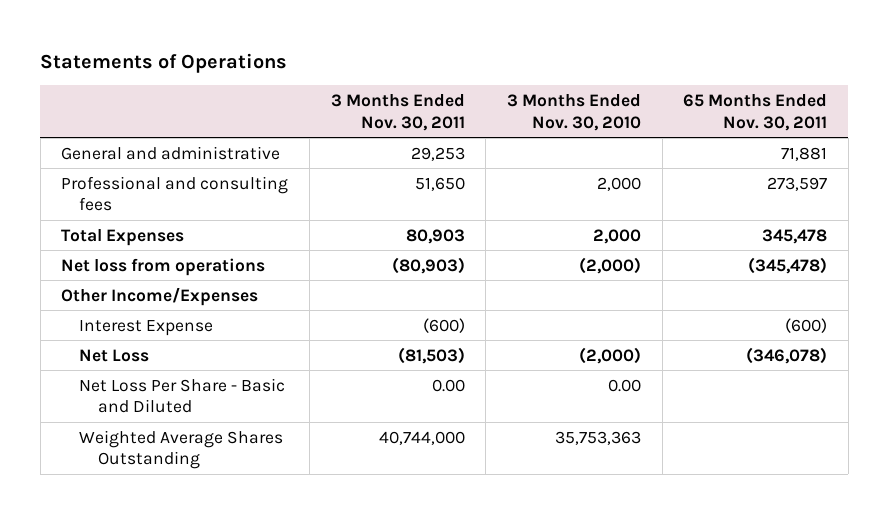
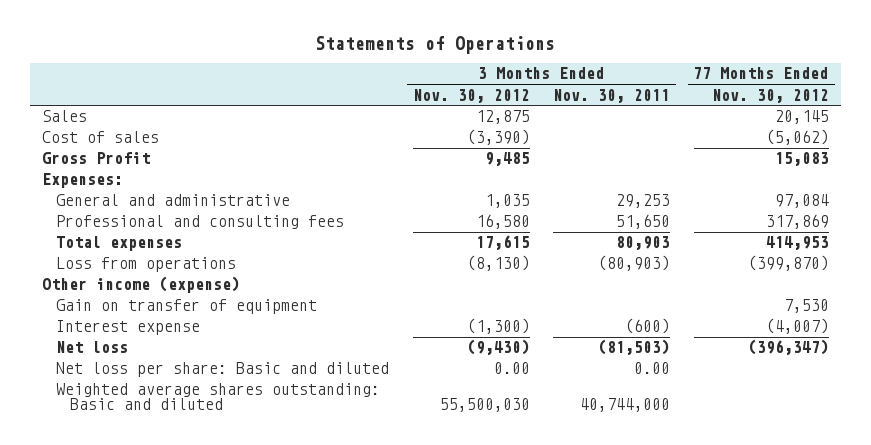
- | 3 Months Ended Nov. 30, 2011 | 3 Months Ended Nov. 30, 2010 | 65 Months Ended Nov. 30, 2011
+ | 3 Months Ended Nov. 30, 2012 | 3 Months Ended Nov. 30, 2011 | 77 Months Ended Nov. 30, 2012
+ Sales | 12,875 | | 20,145
+ Cost of sales | (3,390) | | (5,062)
+ Gross Profit | 9,485 | | 15,083
+ Expenses:
- Total Expenses | 80,903 | 2,000 | 345,478
- Net loss from operations | (80,903) | (2,000) | (345,478)
- Other Income/Expenses
- Interest Expense | (600) | | (600)
- Net Loss | (81,503) | (2,000) | (346,078)
- Net Loss Per Share - Basic and Diluted | 0.00 | 0.00 |
- Weighted Average Shares Outstanding | 40,744,000 | 35,753,363 |
+ Total expenses | 17,615 | 80,903 | 414,953
+ Loss from operations | (8,130) | (80,903) | (399,870)
+ Other income (expense)
+ Gain on transfer of equipment | | | 7,530
+ Interest expense | (1,300) | (600) | (4,007)
+ Net loss | (9,430) | (81,503) | (396,347)
+ Net loss per share: Basic and diluted | 0.00 | 0.00 |
+ Weighted average shares outstanding: Basic and diluted | 55,500,030 | 40,744,000 |

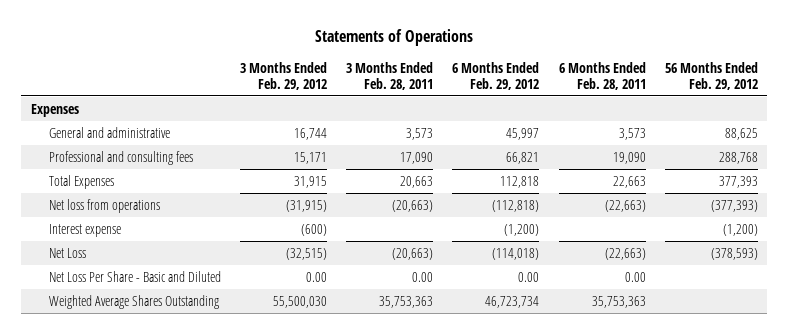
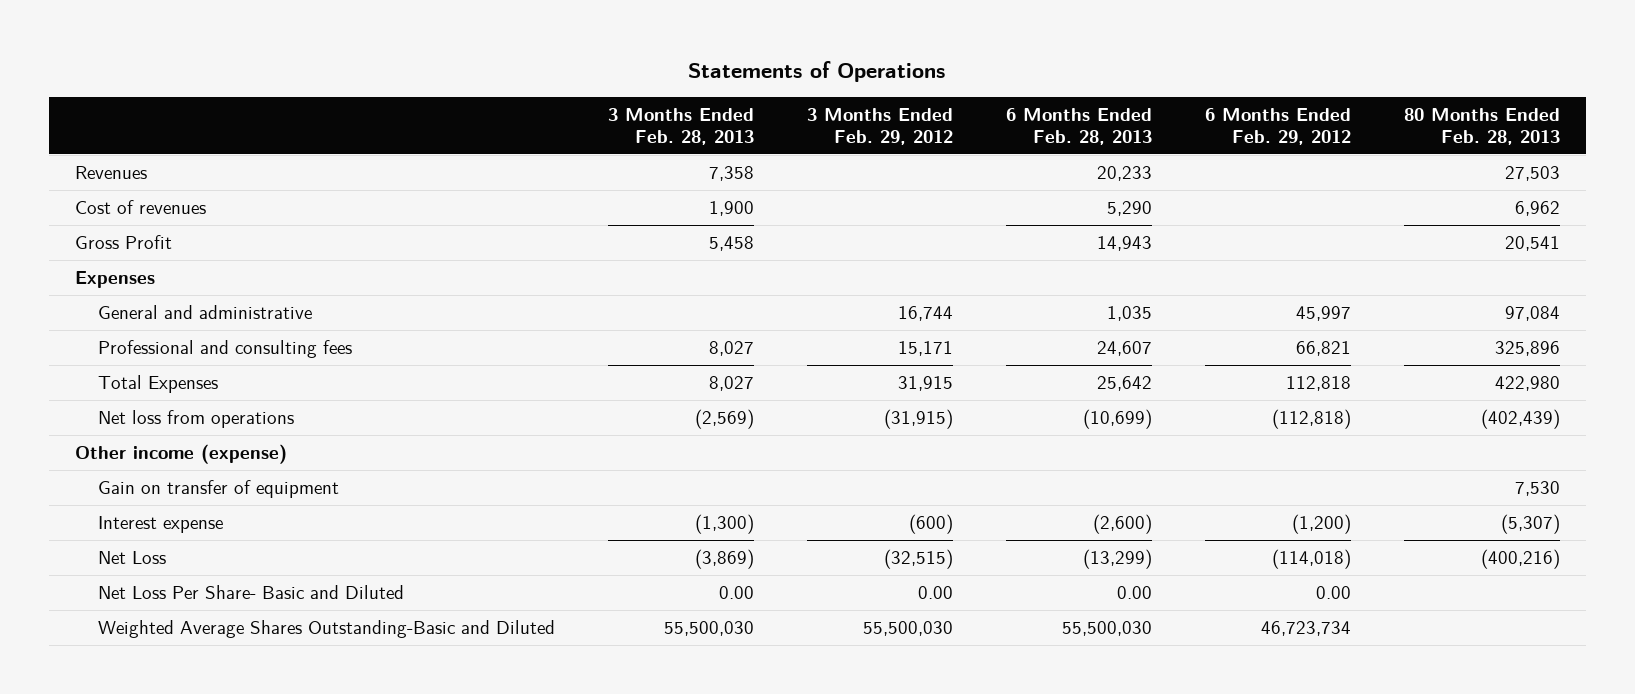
- | 3 Months Ended Feb. 29, 2012 | 3 Months Ended Feb. 28, 2011 | 6 Months Ended Feb. 29, 2012 | 6 Months Ended Feb. 28, 2011 | 56 Months Ended Feb. 29, 2012
+ | 3 Months Ended Feb. 28, 2013 | 3 Months Ended Feb. 29, 2012 | 6 Months Ended Feb. 28, 2013 | 6 Months Ended Feb. 29, 2012 | 80 Months Ended Feb. 28, 2013
+ Revenues | 7,358 | | 20,233 | | 27,503
+ Cost of revenues | 1,900 | | 5,290 | | 6,962
+ Gross Profit | 5,458 | | 14,943 | | 20,541
+ Other income (expense)
+ Gain on transfer of equipment | | | | | 7,530
- Net Loss Per Share - Basic and Diluted | 0.00 | 0.00 | 0.00 | 0.00 |
- Weighted Average Shares Outstanding | 55,500,030 | 35,753,363 | 46,723,734 | 35,753,363 |
+ Net Loss Per Share- Basic and Diluted | 0.00 | 0.00 | 0.00 | 0.00 |
+ Weighted Average Shares Outstanding-Basic and Diluted | 55,500,030 | 55,500,030 | 55,500,030 | 46,723,734 |

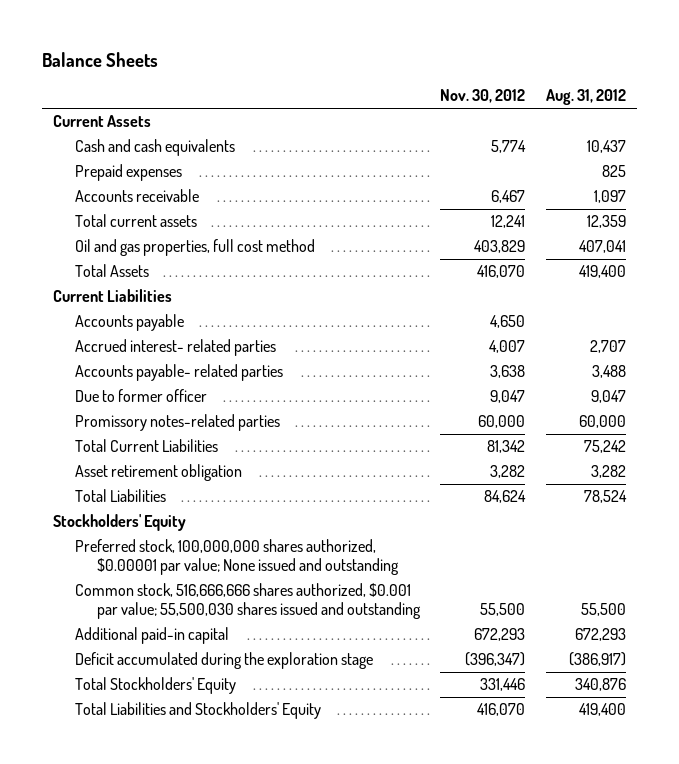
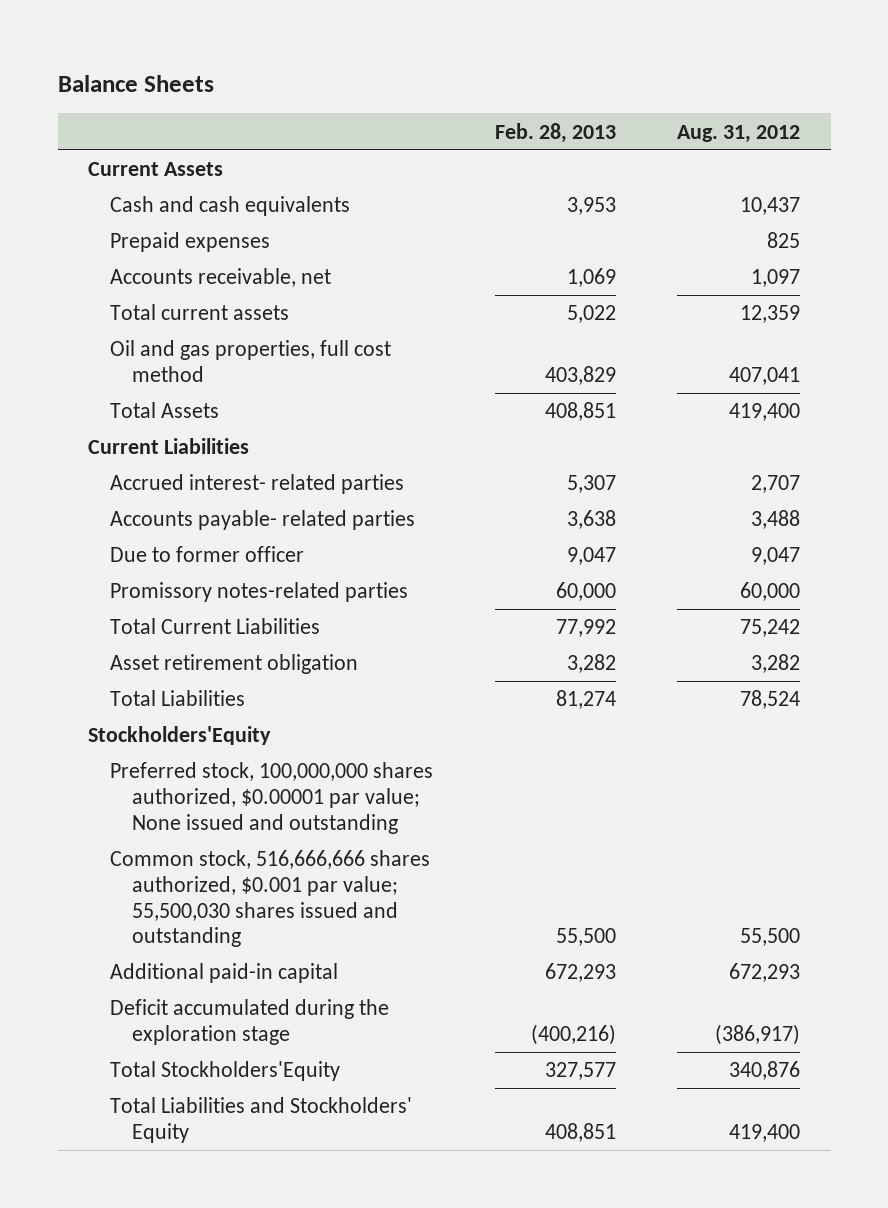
- | Nov. 30, 2012 | Aug. 31, 2012
+ | Feb. 28, 2013 | Aug. 31, 2012
- Accounts receivable | 6,467 | 1,097
+ Accounts receivable, net | 1,069 | 1,097
- Accounts payable | 4,650 |
- Stockholders' Equity
+ Stockholders'Equity
- Total Stockholders' Equity | 331,446 | 340,876
+ Total Stockholders'Equity | 327,577 | 340,876

